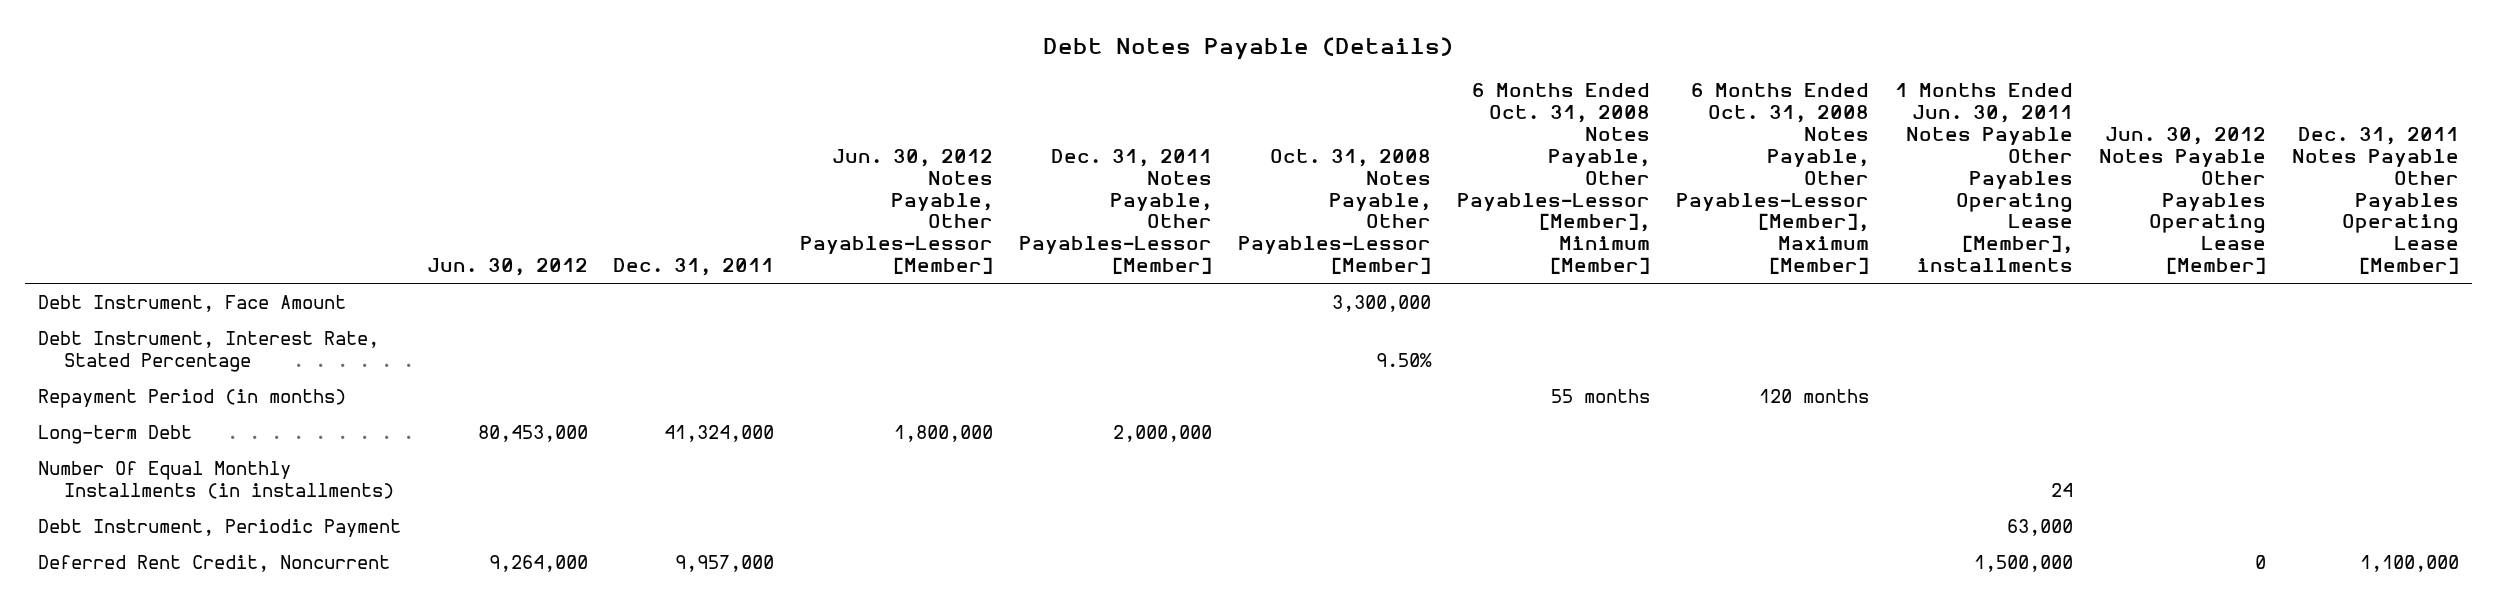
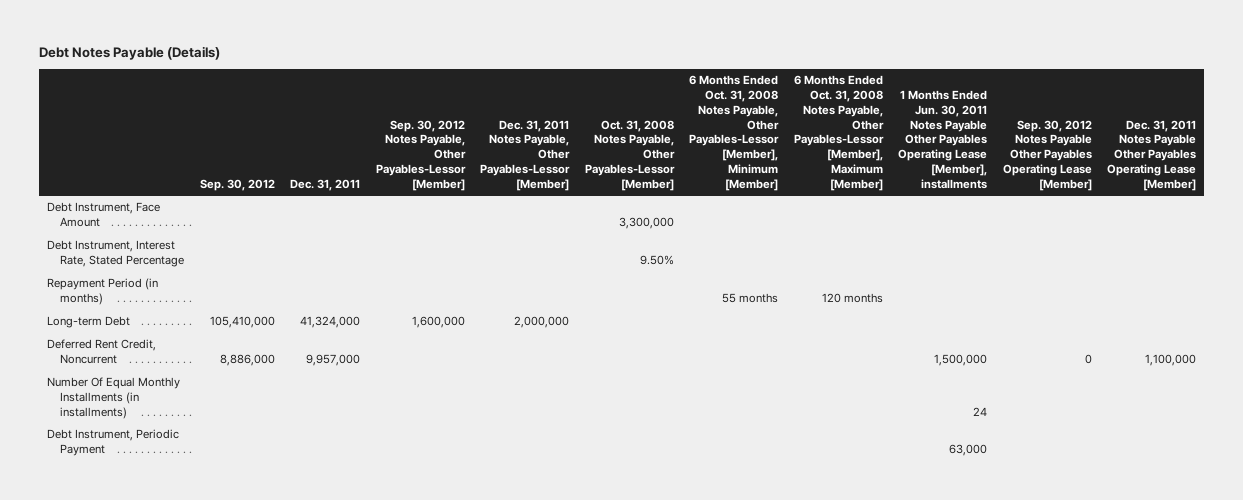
- | Jun. 30, 2012 | Dec. 31, 2011 | Jun. 30, 2012 Notes Payable, Other Payables-Lessor [Member] | Dec. 31, 2011 Notes Payable, Other Payables-Lessor [Member] | Oct. 31, 2008 Notes Payable, Other Payables-Lessor [Member] | 6 Months Ended Oct. 31, 2008 Notes Payable, Other Payables-Lessor [Member], Minimum [Member] | 6 Months Ended Oct. 31, 2008 Notes Payable, Other Payables-Lessor [Member], Maximum [Member] | 1 Months Ended Jun. 30, 2011 Notes Payable Other Payables Operating Lease [Member], installments | Jun. 30, 2012 Notes Payable Other Payables Operating Lease [Member] | Dec. 31, 2011 Notes Payable Other Payables Operating Lease [Member]
+ | Sep. 30, 2012 | Dec. 31, 2011 | Sep. 30, 2012 Notes Payable, Other Payables-Lessor [Member] | Dec. 31, 2011 Notes Payable, Other Payables-Lessor [Member] | Oct. 31, 2008 Notes Payable, Other Payables-Lessor [Member] | 6 Months Ended Oct. 31, 2008 Notes Payable, Other Payables-Lessor [Member], Minimum [Member] | 6 Months Ended Oct. 31, 2008 Notes Payable, Other Payables-Lessor [Member], Maximum [Member] | 1 Months Ended Jun. 30, 2011 Notes Payable Other Payables Operating Lease [Member], installments | Sep. 30, 2012 Notes Payable Other Payables Operating Lease [Member] | Dec. 31, 2011 Notes Payable Other Payables Operating Lease [Member]
moved up: Deferred Rent Credit, Noncurrent | 8,886,000 | 9,957,000 | | | | | | 1,500,000 | 0 | 1,100,000

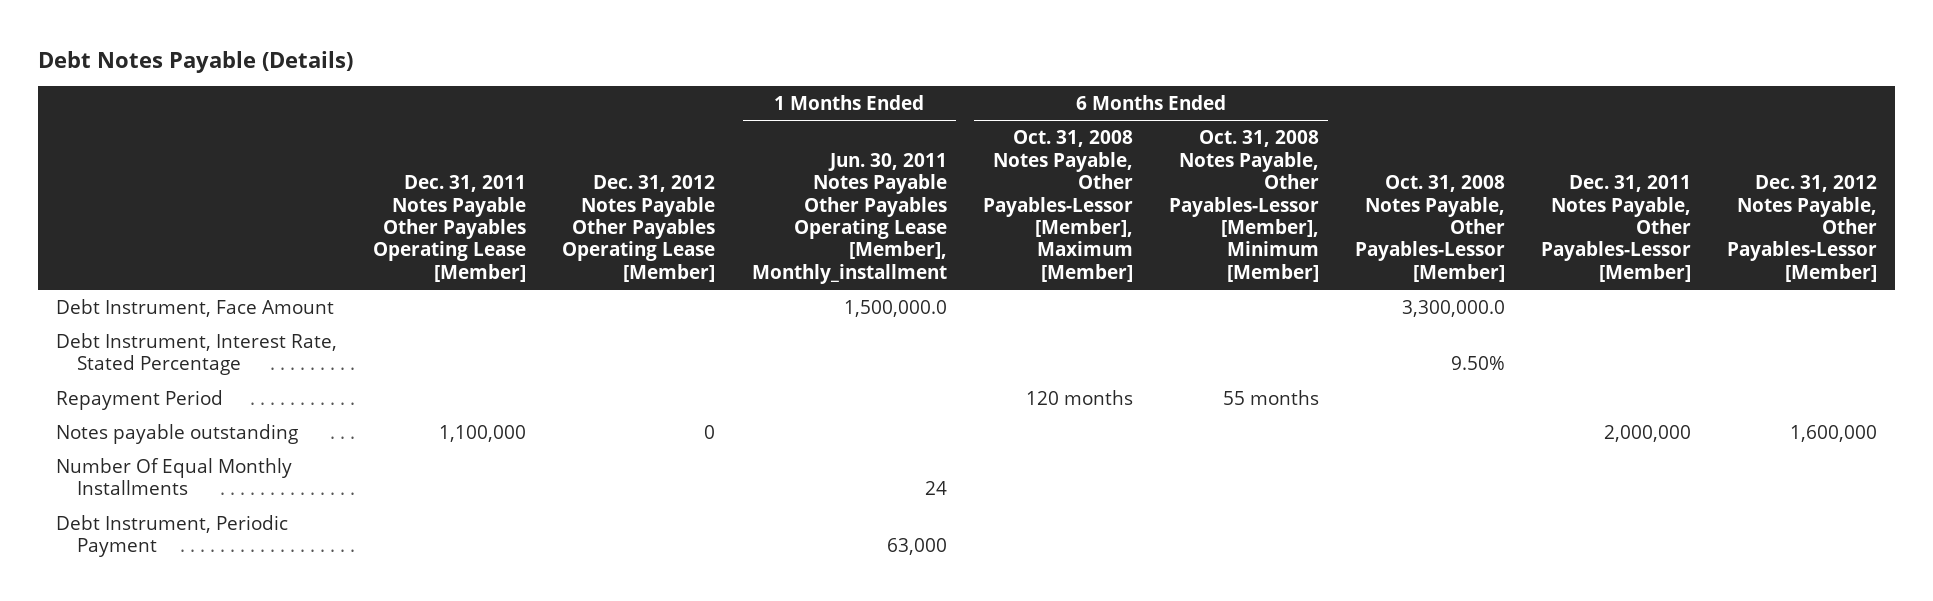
- | Sep. 30, 2012 | Dec. 31, 2011 | Sep. 30, 2012 Notes Payable, Other Payables-Lessor [Member] | Dec. 31, 2011 Notes Payable, Other Payables-Lessor [Member] | Oct. 31, 2008 Notes Payable, Other Payables-Lessor [Member] | 6 Months Ended Oct. 31, 2008 Notes Payable, Other Payables-Lessor [Member], Minimum [Member] | 6 Months Ended Oct. 31, 2008 Notes Payable, Other Payables-Lessor [Member], Maximum [Member] | 1 Months Ended Jun. 30, 2011 Notes Payable Other Payables Operating Lease [Member], installments | Sep. 30, 2012 Notes Payable Other Payables Operating Lease [Member] | Dec. 31, 2011 Notes Payable Other Payables Operating Lease [Member]
+ | Dec. 31, 2011 Notes Payable Other Payables Operating Lease [Member] | Dec. 31, 2012 Notes Payable Other Payables Operating Lease [Member] | 1 Months Ended Jun. 30, 2011 Notes Payable Other Payables Operating Lease [Member], Monthly_installment | 6 Months Ended Oct. 31, 2008 Notes Payable, Other Payables-Lessor [Member], Maximum [Member] | 6 Months Ended Oct. 31, 2008 Notes Payable, Other Payables-Lessor [Member], Minimum [Member] | Oct. 31, 2008 Notes Payable, Other Payables-Lessor [Member] | Dec. 31, 2011 Notes Payable, Other Payables-Lessor [Member] | Dec. 31, 2012 Notes Payable, Other Payables-Lessor [Member]
- Debt Instrument, Face Amount | | | | | 3,300,000 | | | | |
+ Debt Instrument, Face Amount | | | 1,500,000.0 | | | 3,300,000.0 | |
- Repayment Period (in months) | | | | | | 55 months | 120 months | | |
- Long-term Debt | 105,410,000 | 41,324,000 | 1,600,000 | 2,000,000 | | | | | |
- Deferred Rent Credit, Noncurrent | 8,886,000 | 9,957,000 | | | | | | 1,500,000 | 0 | 1,100,000
- Number Of Equal Monthly Installments (in installments) | | | | | | | | 24 | |
+ Repayment Period | | | | 120 months | 55 months | | |
+ Notes payable outstanding | 1,100,000 | 0 | | | | | 2,000,000 | 1,600,000
+ Number Of Equal Monthly Installments | | | 24 | | | | |

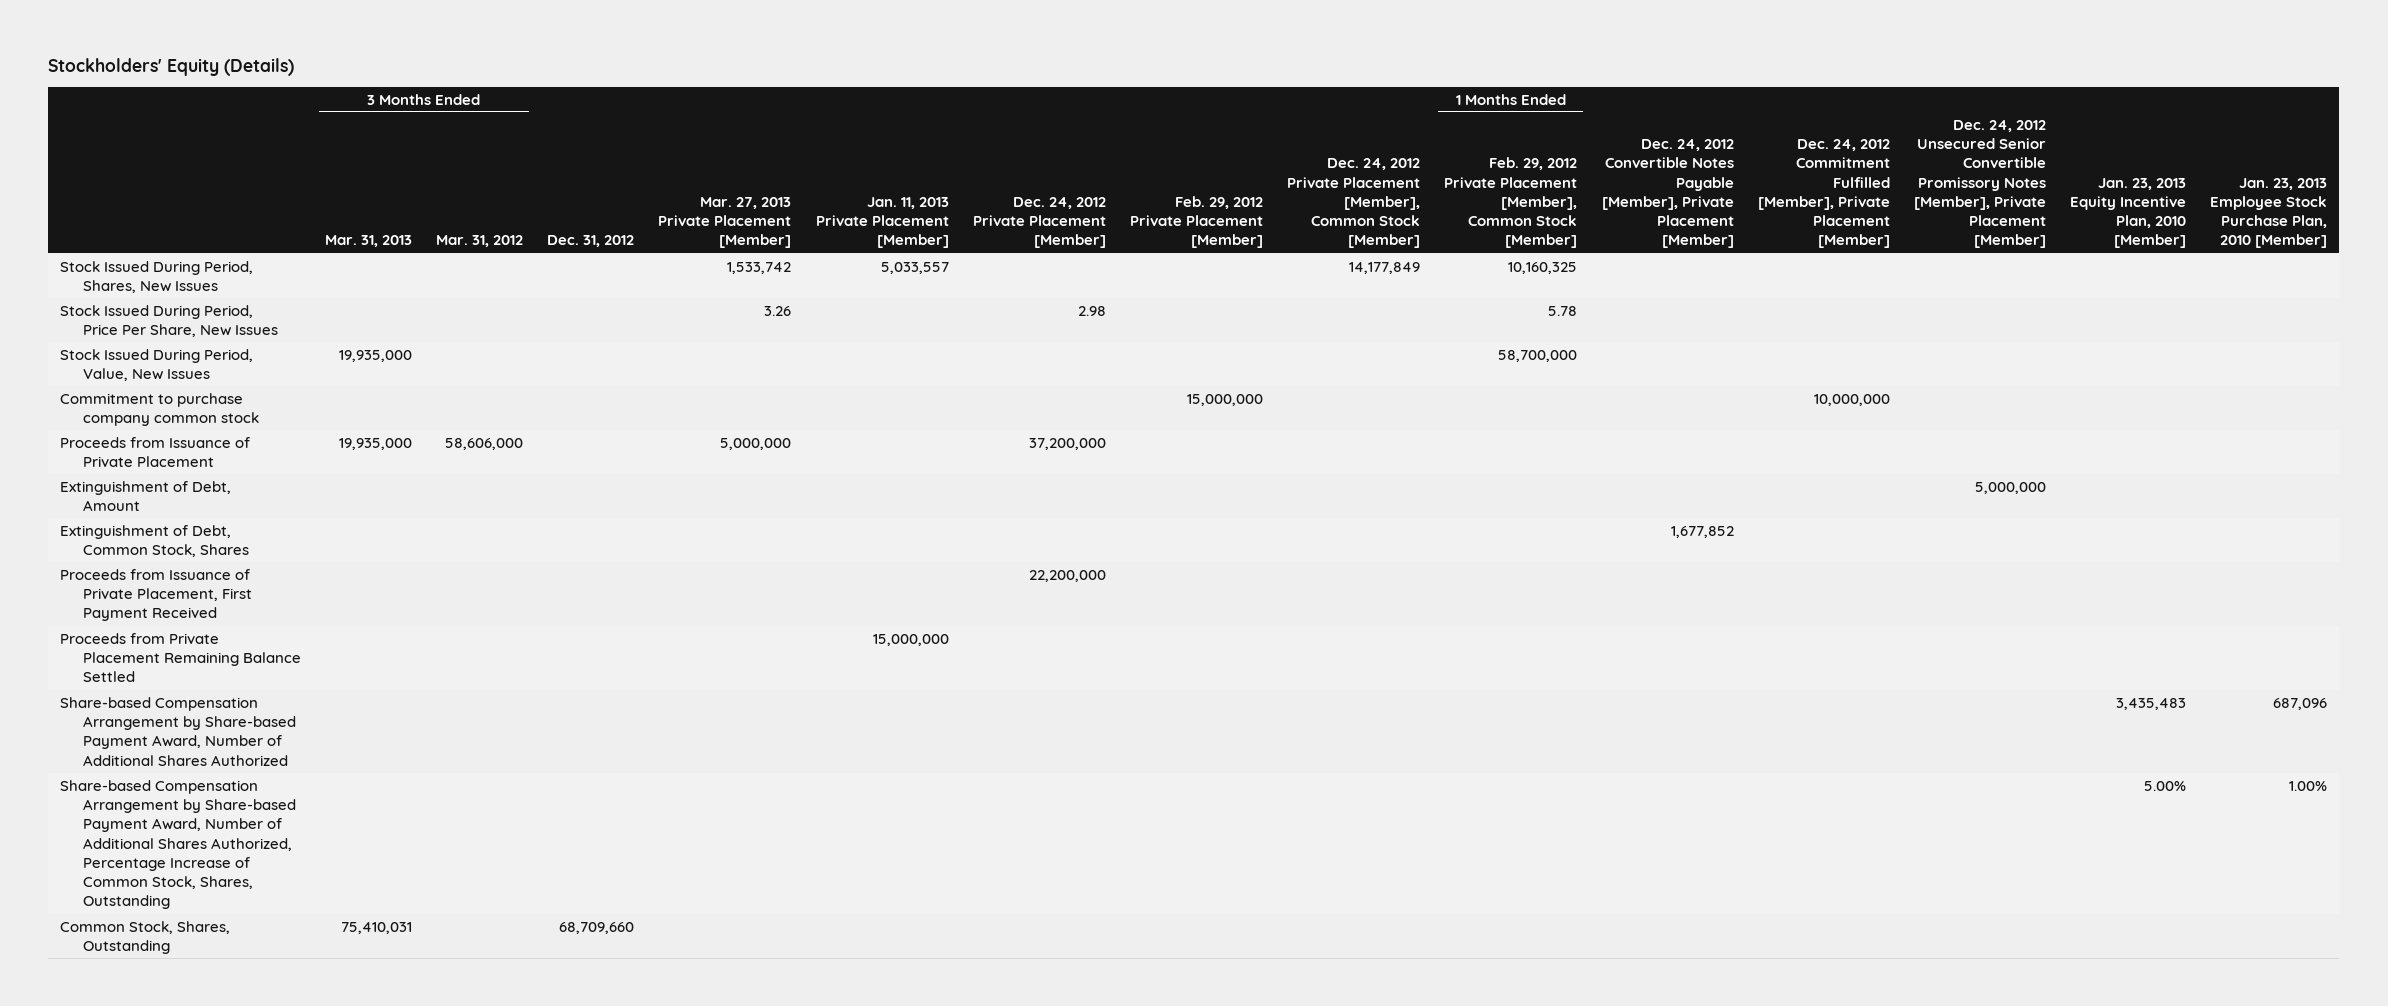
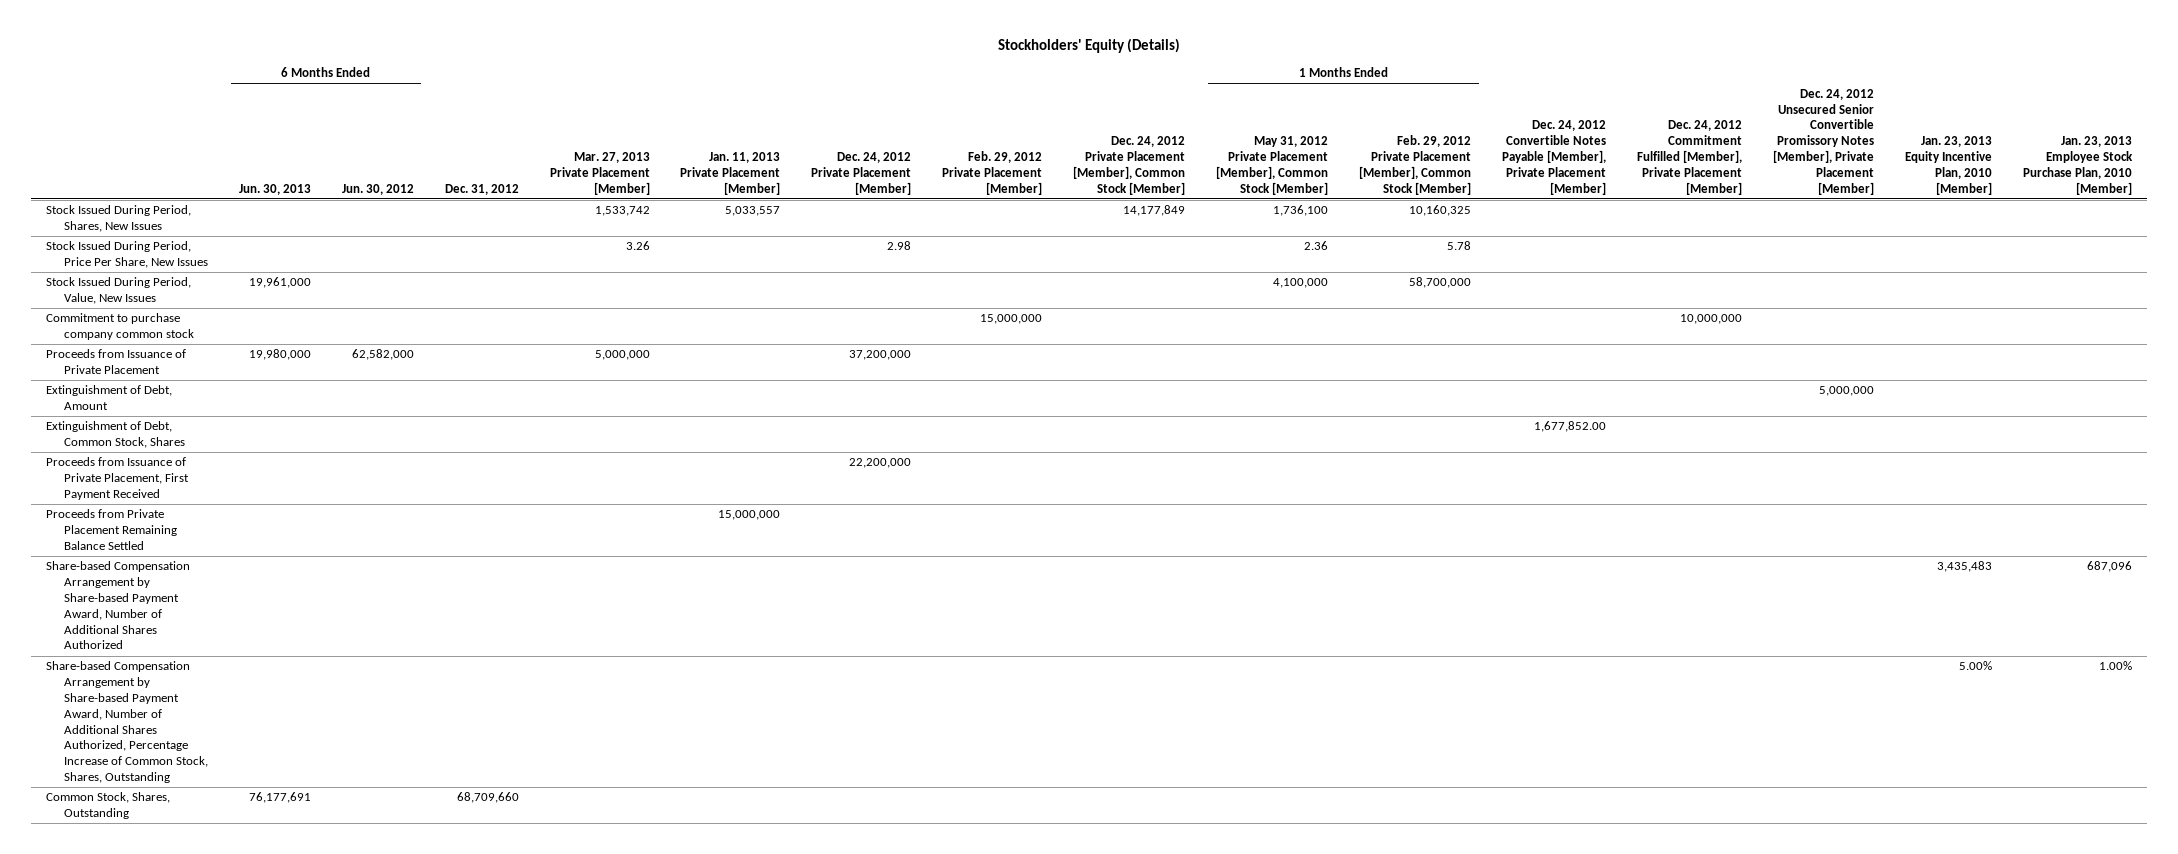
- | 3 Months Ended Mar. 31, 2013 | 3 Months Ended Mar. 31, 2012 | Dec. 31, 2012 | Mar. 27, 2013 Private Placement [Member] | Jan. 11, 2013 Private Placement [Member] | Dec. 24, 2012 Private Placement [Member] | Feb. 29, 2012 Private Placement [Member] | Dec. 24, 2012 Private Placement [Member], Common Stock [Member] | 1 Months Ended Feb. 29, 2012 Private Placement [Member], Common Stock [Member] | Dec. 24, 2012 Convertible Notes Payable [Member], Private Placement [Member] | Dec. 24, 2012 Commitment Fulfilled [Member], Private Placement [Member] | Dec. 24, 2012 Unsecured Senior Convertible Promissory Notes [Member], Private Placement [Member] | Jan. 23, 2013 Equity Incentive Plan, 2010 [Member] | Jan. 23, 2013 Employee Stock Purchase Plan, 2010 [Member]
+ | 6 Months Ended Jun. 30, 2013 | 6 Months Ended Jun. 30, 2012 | Dec. 31, 2012 | Mar. 27, 2013 Private Placement [Member] | Jan. 11, 2013 Private Placement [Member] | Dec. 24, 2012 Private Placement [Member] | Feb. 29, 2012 Private Placement [Member] | Dec. 24, 2012 Private Placement [Member], Common Stock [Member] | 1 Months Ended May 31, 2012 Private Placement [Member], Common Stock [Member] | 1 Months Ended Feb. 29, 2012 Private Placement [Member], Common Stock [Member] | Dec. 24, 2012 Convertible Notes Payable [Member], Private Placement [Member] | Dec. 24, 2012 Commitment Fulfilled [Member], Private Placement [Member] | Dec. 24, 2012 Unsecured Senior Convertible Promissory Notes [Member], Private Placement [Member] | Jan. 23, 2013 Equity Incentive Plan, 2010 [Member] | Jan. 23, 2013 Employee Stock Purchase Plan, 2010 [Member]
- Extinguishment of Debt, Common Stock, Shares | | | | | | | | | | 1,677,852 | | | |
+ Extinguishment of Debt, Common Stock, Shares | | | | | | | | | | | 1,677,852.00 | | | |

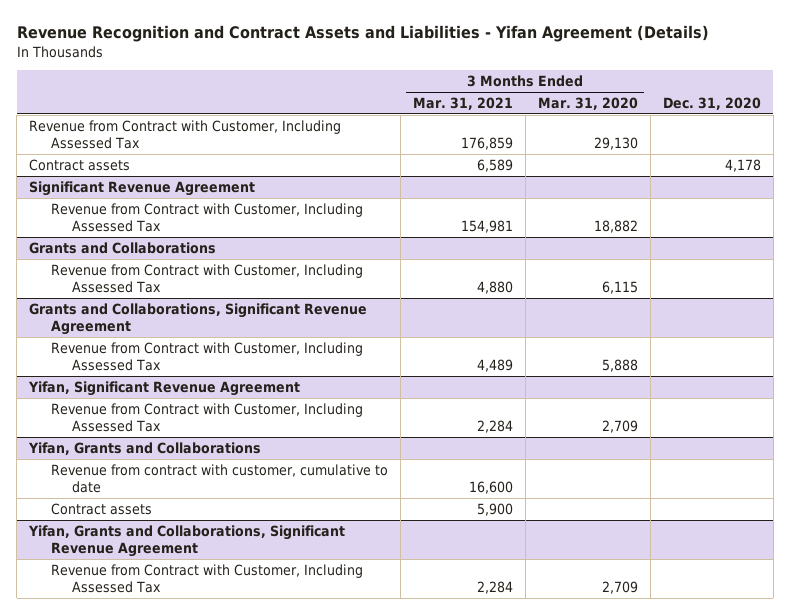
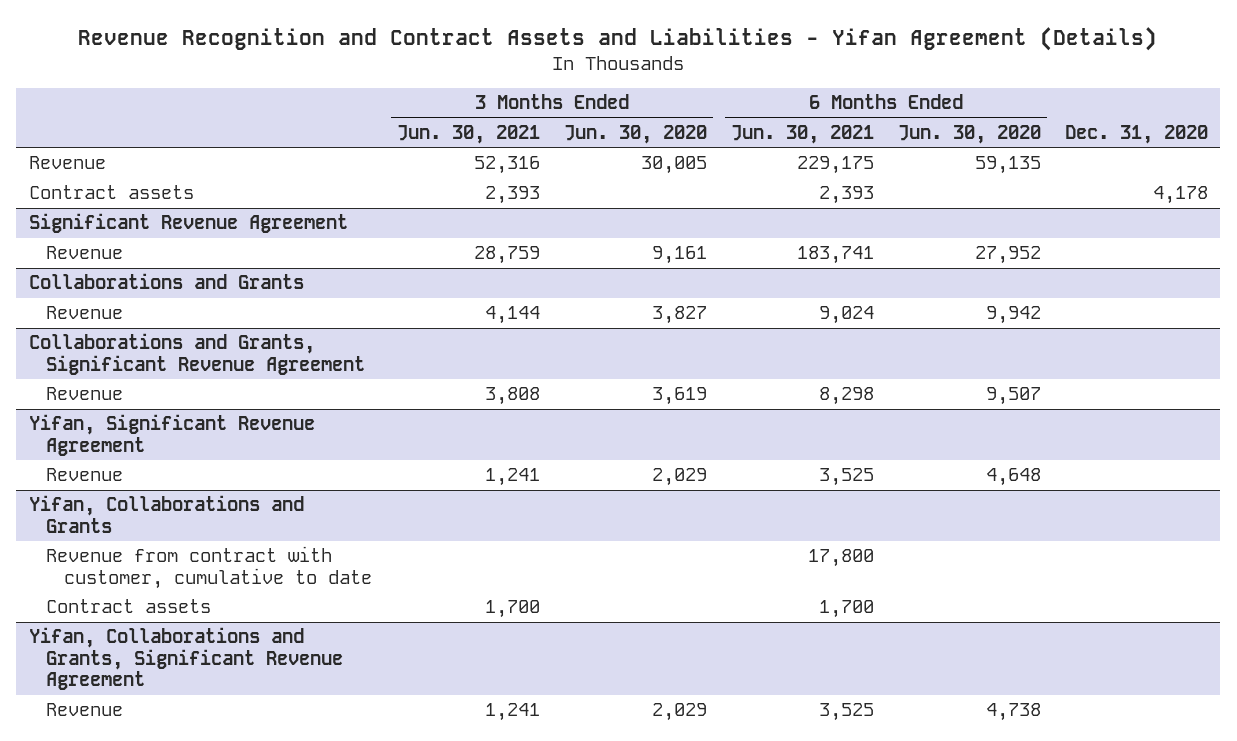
- | 3 Months Ended Mar. 31, 2021 | 3 Months Ended Mar. 31, 2020 | Dec. 31, 2020
+ | 3 Months Ended Jun. 30, 2021 | 3 Months Ended Jun. 30, 2020 | 6 Months Ended Jun. 30, 2021 | 6 Months Ended Jun. 30, 2020 | Dec. 31, 2020
- Revenue from Contract with Customer, Including Assessed Tax | 176,859 | 29,130 |
+ Revenue | 52,316 | 30,005 | 229,175 | 59,135 |
@ Significant Revenue Agreement
- Revenue from Contract with Customer, Including Assessed Tax | 154,981 | 18,882 |
- Grants and Collaborations
- Revenue from Contract with Customer, Including Assessed Tax | 4,880 | 6,115 |
- Grants and Collaborations, Significant Revenue Agreement
- Revenue from Contract with Customer, Including Assessed Tax | 4,489 | 5,888 |
@ Significant Revenue Agreement
+ Revenue | 28,759 | 9,161 | 183,741 | 27,952 |
+ Collaborations and Grants
+ Revenue | 4,144 | 3,827 | 9,024 | 9,942 |
+ Collaborations and Grants, Significant Revenue Agreement
+ Revenue | 3,808 | 3,619 | 8,298 | 9,507 |
@ Yifan, Significant Revenue Agreement
- Revenue from Contract with Customer, Including Assessed Tax | 2,284 | 2,709 |
- Yifan, Grants and Collaborations
@ Yifan, Significant Revenue Agreement
+ Revenue | 1,241 | 2,029 | 3,525 | 4,648 |
+ Yifan, Collaborations and Grants
- Yifan, Grants and Collaborations, Significant Revenue Agreement
- Revenue from Contract with Customer, Including Assessed Tax | 2,284 | 2,709 |
+ Yifan, Collaborations and Grants, Significant Revenue Agreement
+ Revenue | 1,241 | 2,029 | 3,525 | 4,738 |

